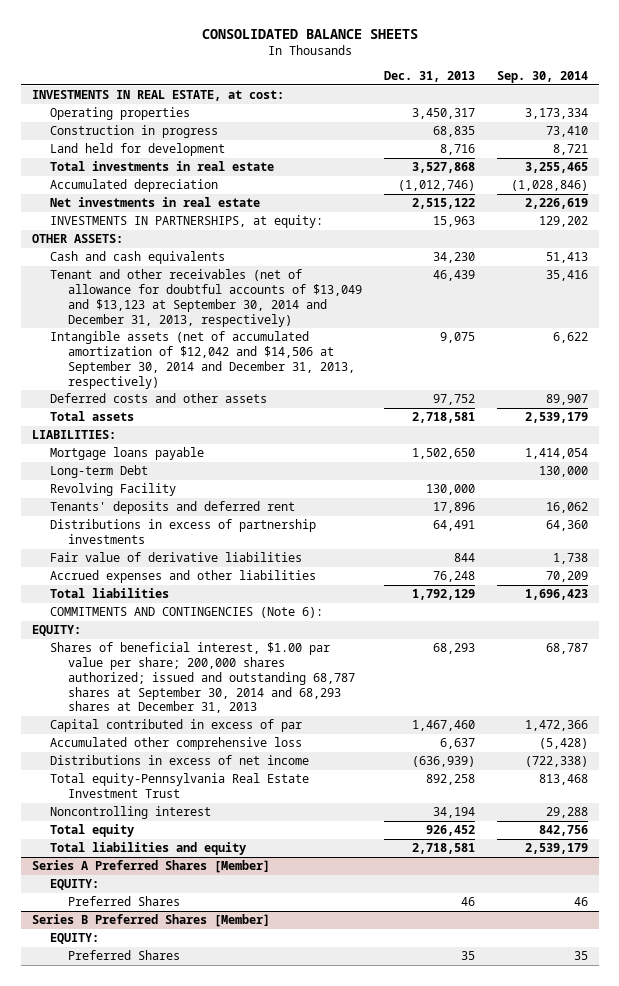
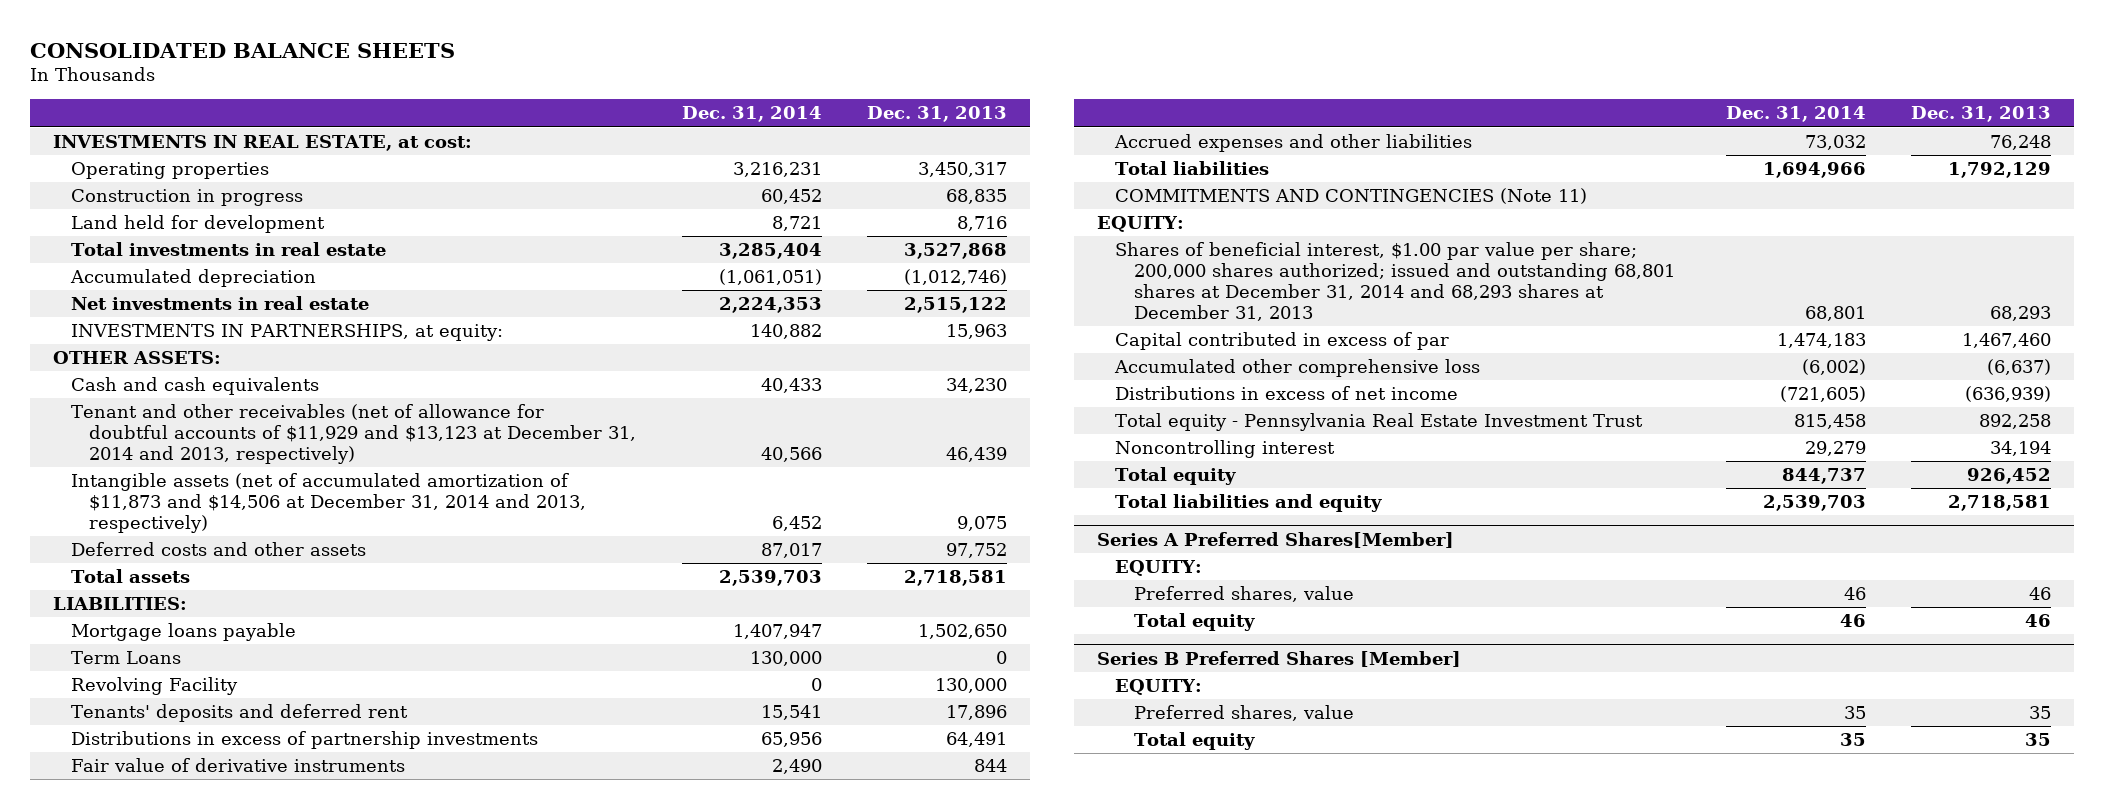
- | Dec. 31, 2013 | Sep. 30, 2014
+ | Dec. 31, 2014 | Dec. 31, 2013
- Tenant and other receivables (net of allowance for doubtful accounts of $13,049 and $13,123 at September 30, 2014 and December 31, 2013, respectively) | 46,439 | 35,416
- Intangible assets (net of accumulated amortization of $12,042 and $14,506 at September 30, 2014 and December 31, 2013, respectively) | 9,075 | 6,622
+ Tenant and other receivables (net of allowance for doubtful accounts of $11,929 and $13,123 at December 31, 2014 and 2013, respectively) | 40,566 | 46,439
+ Intangible assets (net of accumulated amortization of $11,873 and $14,506 at December 31, 2014 and 2013, respectively) | 6,452 | 9,075
- Long-term Debt | | 130,000
+ Term Loans | 130,000 | 0
- Fair value of derivative liabilities | 844 | 1,738
+ Fair value of derivative instruments | 2,490 | 844
- COMMITMENTS AND CONTINGENCIES (Note 6):
+ COMMITMENTS AND CONTINGENCIES (Note 11)
- Shares of beneficial interest, $1.00 par value per share; 200,000 shares authorized; issued and outstanding 68,787 shares at September 30, 2014 and 68,293 shares at December 31, 2013 | 68,293 | 68,787
+ Shares of beneficial interest, $1.00 par value per share; 200,000 shares authorized; issued and outstanding 68,801 shares at December 31, 2014 and 68,293 shares at December 31, 2013 | 68,801 | 68,293
- Accumulated other comprehensive loss | 6,637 | (5,428)
+ Accumulated other comprehensive loss | (6,002) | (6,637)
- Total equity-Pennsylvania Real Estate Investment Trust | 892,258 | 813,468
+ Total equity - Pennsylvania Real Estate Investment Trust | 815,458 | 892,258
- Series A Preferred Shares [Member]
+ Series A Preferred Shares[Member]
- Preferred Shares | 46 | 46
+ Preferred shares, value | 46 | 46
+ Total equity | 46 | 46
@ Series B Preferred Shares [Member]
- Preferred Shares | 35 | 35
+ Preferred shares, value | 35 | 35
+ Total equity | 35 | 35

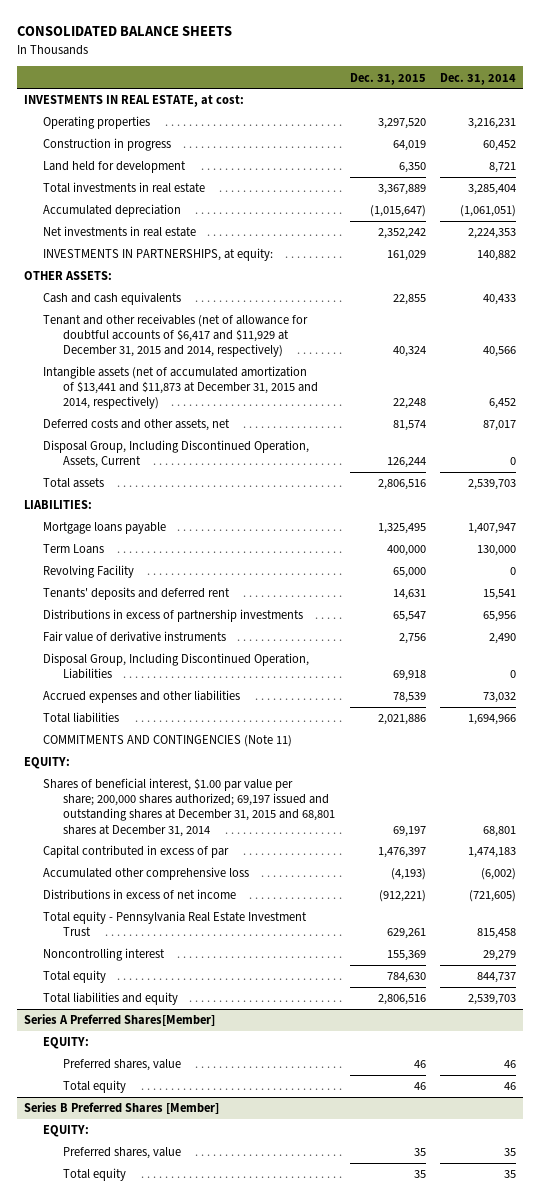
- | Dec. 31, 2014 | Dec. 31, 2013
+ | Dec. 31, 2015 | Dec. 31, 2014
- Tenant and other receivables (net of allowance for doubtful accounts of $11,929 and $13,123 at December 31, 2014 and 2013, respectively) | 40,566 | 46,439
- Intangible assets (net of accumulated amortization of $11,873 and $14,506 at December 31, 2014 and 2013, respectively) | 6,452 | 9,075
- Deferred costs and other assets | 87,017 | 97,752
+ Tenant and other receivables (net of allowance for doubtful accounts of $6,417 and $11,929 at December 31, 2015 and 2014, respectively) | 40,324 | 40,566
+ Intangible assets (net of accumulated amortization of $13,441 and $11,873 at December 31, 2015 and 2014, respectively) | 22,248 | 6,452
+ Deferred costs and other assets, net | 81,574 | 87,017
+ Disposal Group, Including Discontinued Operation, Assets, Current | 126,244 | 0
+ Disposal Group, Including Discontinued Operation, Liabilities | 69,918 | 0
- Shares of beneficial interest, $1.00 par value per share; 200,000 shares authorized; issued and outstanding 68,801 shares at December 31, 2014 and 68,293 shares at December 31, 2013 | 68,801 | 68,293
+ Shares of beneficial interest, $1.00 par value per share; 200,000 shares authorized; 69,197 issued and outstanding shares at December 31, 2015 and 68,801 shares at December 31, 2014 | 69,197 | 68,801

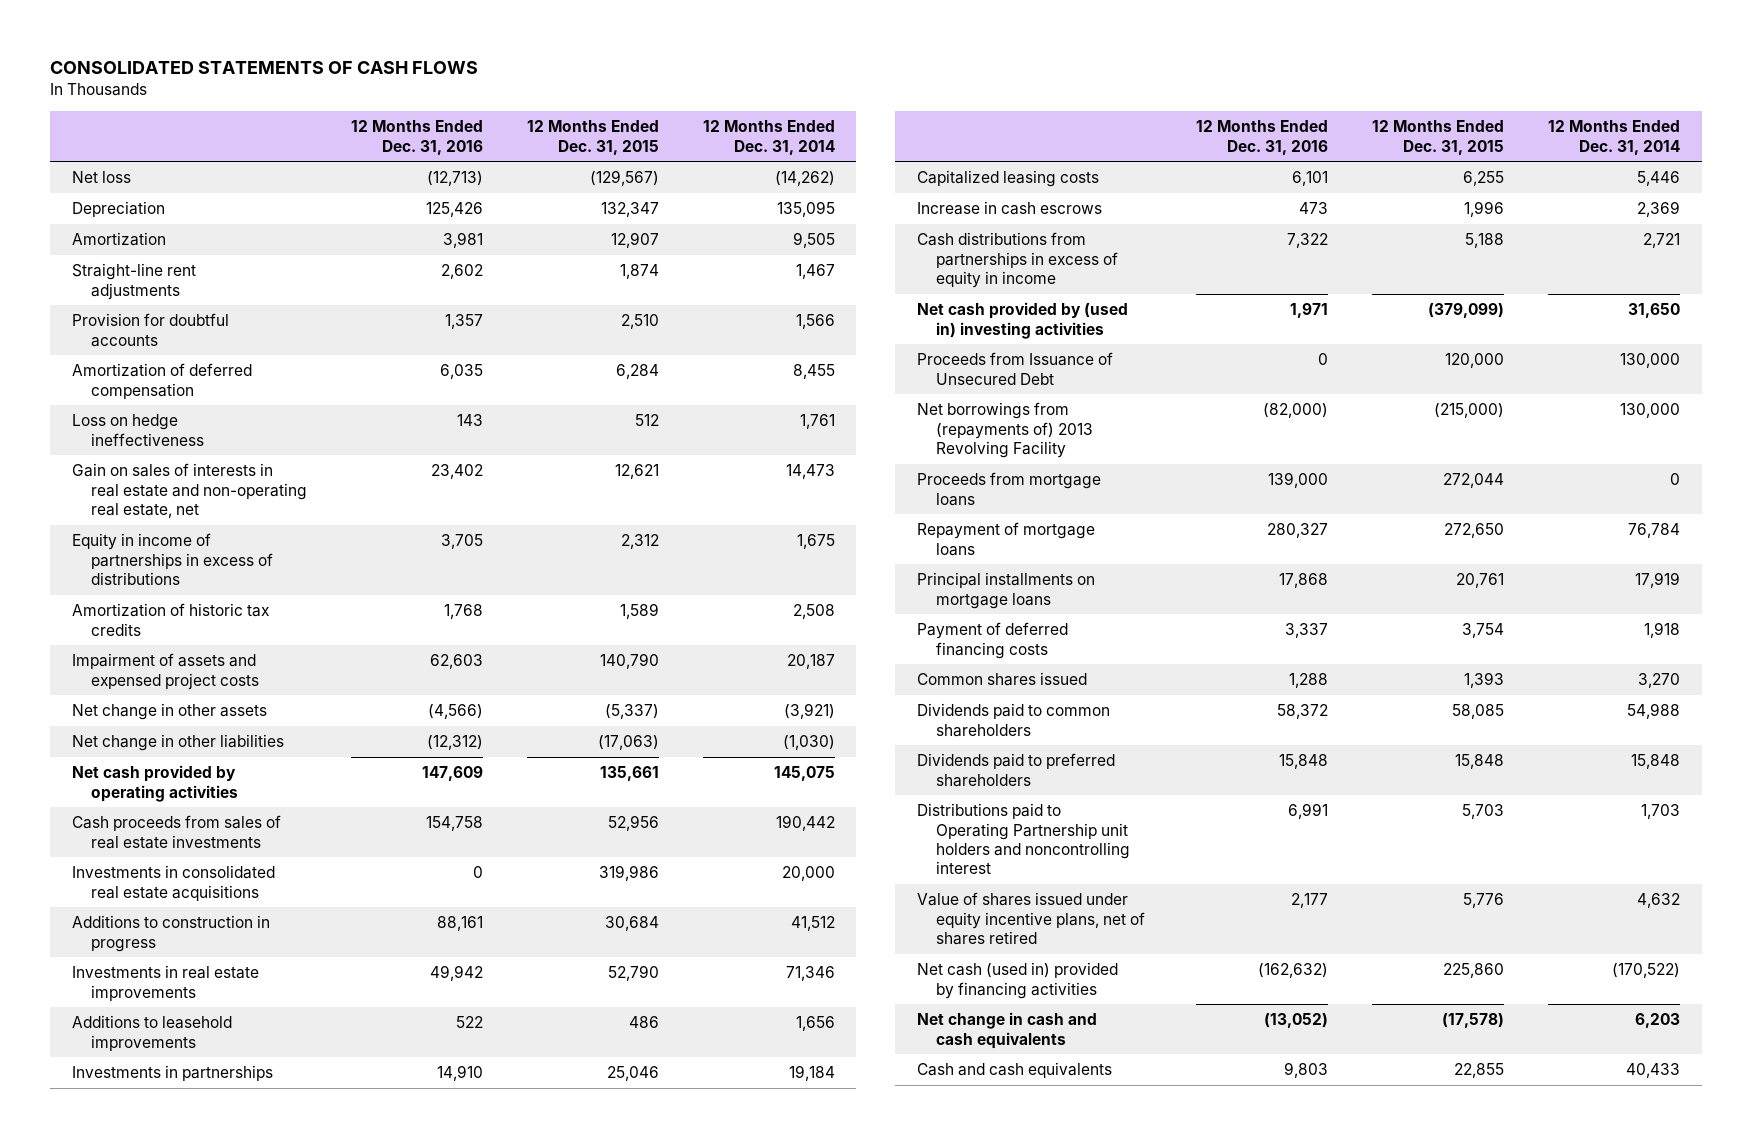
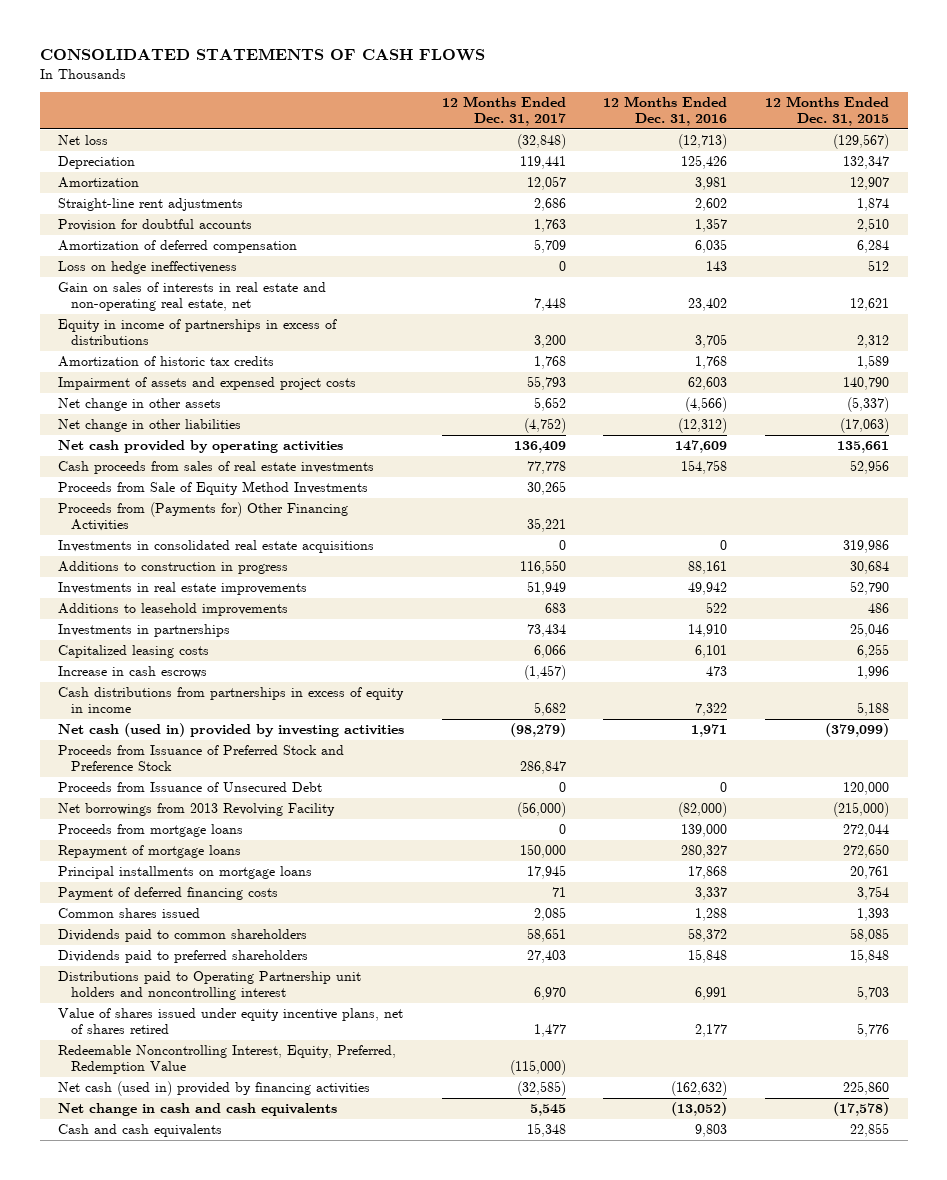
- | 12 Months Ended Dec. 31, 2016 | 12 Months Ended Dec. 31, 2015 | 12 Months Ended Dec. 31, 2014
+ | 12 Months Ended Dec. 31, 2017 | 12 Months Ended Dec. 31, 2016 | 12 Months Ended Dec. 31, 2015
+ Proceeds from Sale of Equity Method Investments | 30,265 | |
+ Proceeds from (Payments for) Other Financing Activities | 35,221 | |
- Net cash provided by (used in) investing activities | 1,971 | (379,099) | 31,650
+ Net cash (used in) provided by investing activities | (98,279) | 1,971 | (379,099)
+ Proceeds from Issuance of Preferred Stock and Preference Stock | 286,847 | |
- Net borrowings from (repayments of) 2013 Revolving Facility | (82,000) | (215,000) | 130,000
+ Net borrowings from 2013 Revolving Facility | (56,000) | (82,000) | (215,000)
+ Redeemable Noncontrolling Interest, Equity, Preferred, Redemption Value | (115,000) | |

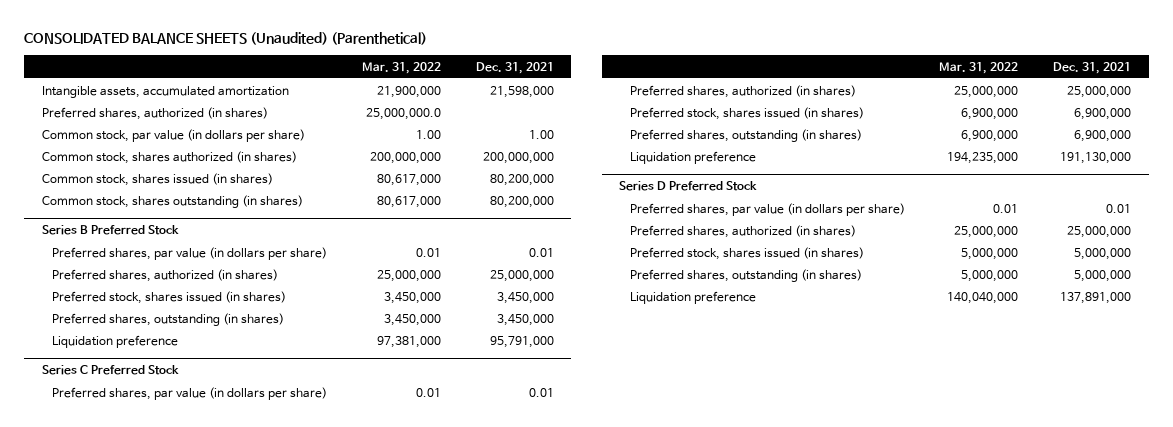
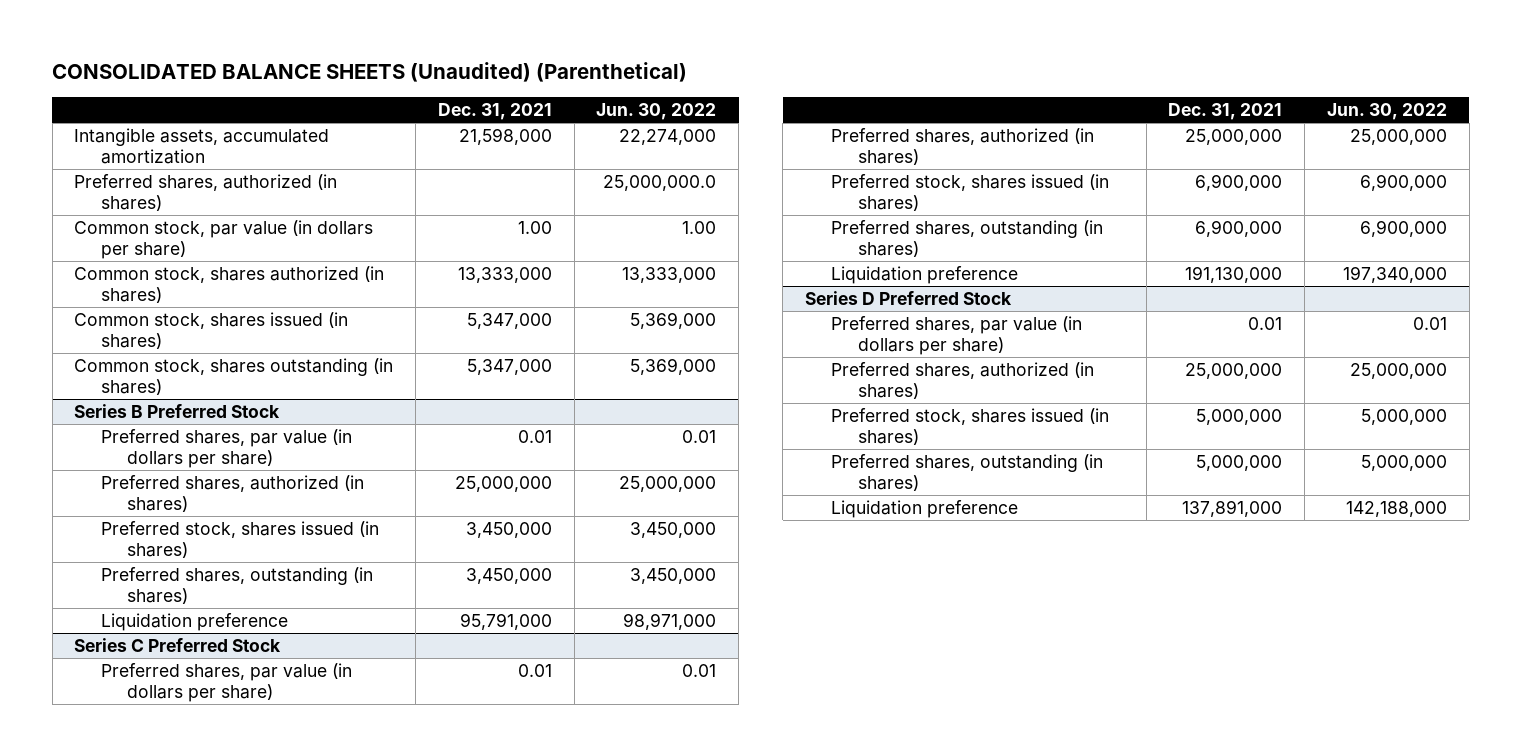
- | Mar. 31, 2022 | Dec. 31, 2021
+ | Dec. 31, 2021 | Jun. 30, 2022
- Common stock, shares authorized (in shares) | 200,000,000 | 200,000,000
- Common stock, shares issued (in shares) | 80,617,000 | 80,200,000
- Common stock, shares outstanding (in shares) | 80,617,000 | 80,200,000
+ Common stock, shares authorized (in shares) | 13,333,000 | 13,333,000
+ Common stock, shares issued (in shares) | 5,347,000 | 5,369,000
+ Common stock, shares outstanding (in shares) | 5,347,000 | 5,369,000

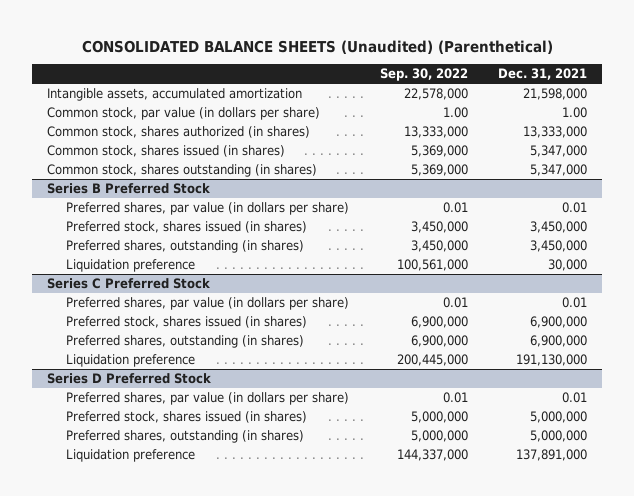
- | Dec. 31, 2021 | Jun. 30, 2022
+ | Sep. 30, 2022 | Dec. 31, 2021
- Preferred shares, authorized (in shares) | | 25,000,000.0
@ Series B Preferred Stock
- Preferred shares, authorized (in shares) | 25,000,000 | 25,000,000
- Liquidation preference | 95,791,000 | 98,971,000
+ Liquidation preference | 100,561,000 | 30,000
@ Series C Preferred Stock
- Preferred shares, authorized (in shares) | 25,000,000 | 25,000,000
@ Series D Preferred Stock
- Preferred shares, authorized (in shares) | 25,000,000 | 25,000,000

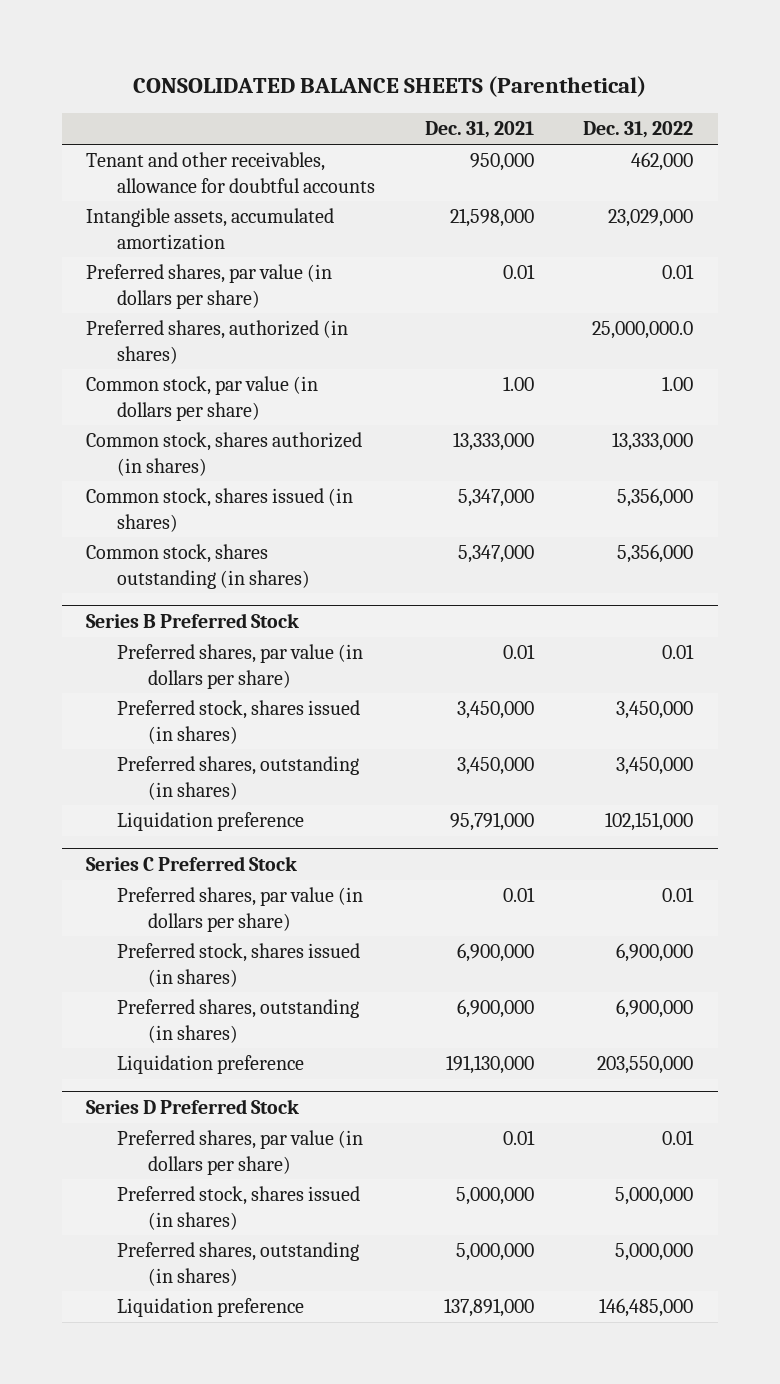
- CONSOLIDATED BALANCE SHEETS (Unaudited) (Parenthetical)
+ CONSOLIDATED BALANCE SHEETS (Parenthetical)
- | Sep. 30, 2022 | Dec. 31, 2021
+ | Dec. 31, 2021 | Dec. 31, 2022
+ Tenant and other receivables, allowance for doubtful accounts | 950,000 | 462,000
+ Preferred shares, par value (in dollars per share) | 0.01 | 0.01
+ Preferred shares, authorized (in shares) | | 25,000,000.0
@ Series B Preferred Stock
- Liquidation preference | 100,561,000 | 30,000
+ Liquidation preference | 95,791,000 | 102,151,000

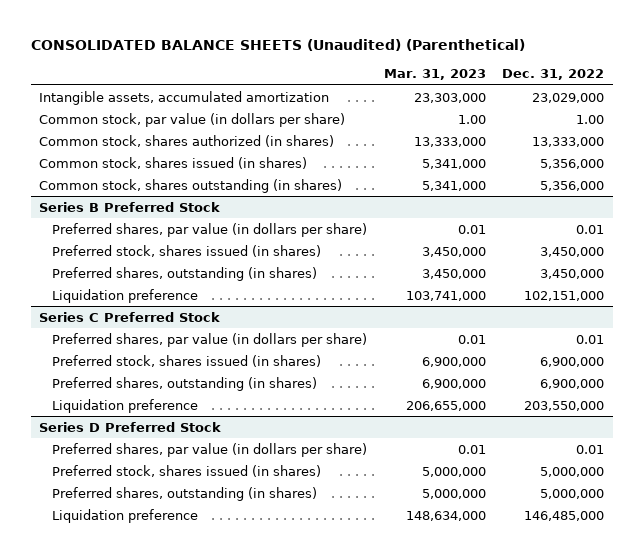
- CONSOLIDATED BALANCE SHEETS (Parenthetical)
+ CONSOLIDATED BALANCE SHEETS (Unaudited) (Parenthetical)
- | Dec. 31, 2021 | Dec. 31, 2022
+ | Mar. 31, 2023 | Dec. 31, 2022
- Tenant and other receivables, allowance for doubtful accounts | 950,000 | 462,000
- Preferred shares, par value (in dollars per share) | 0.01 | 0.01
- Preferred shares, authorized (in shares) | | 25,000,000.0

